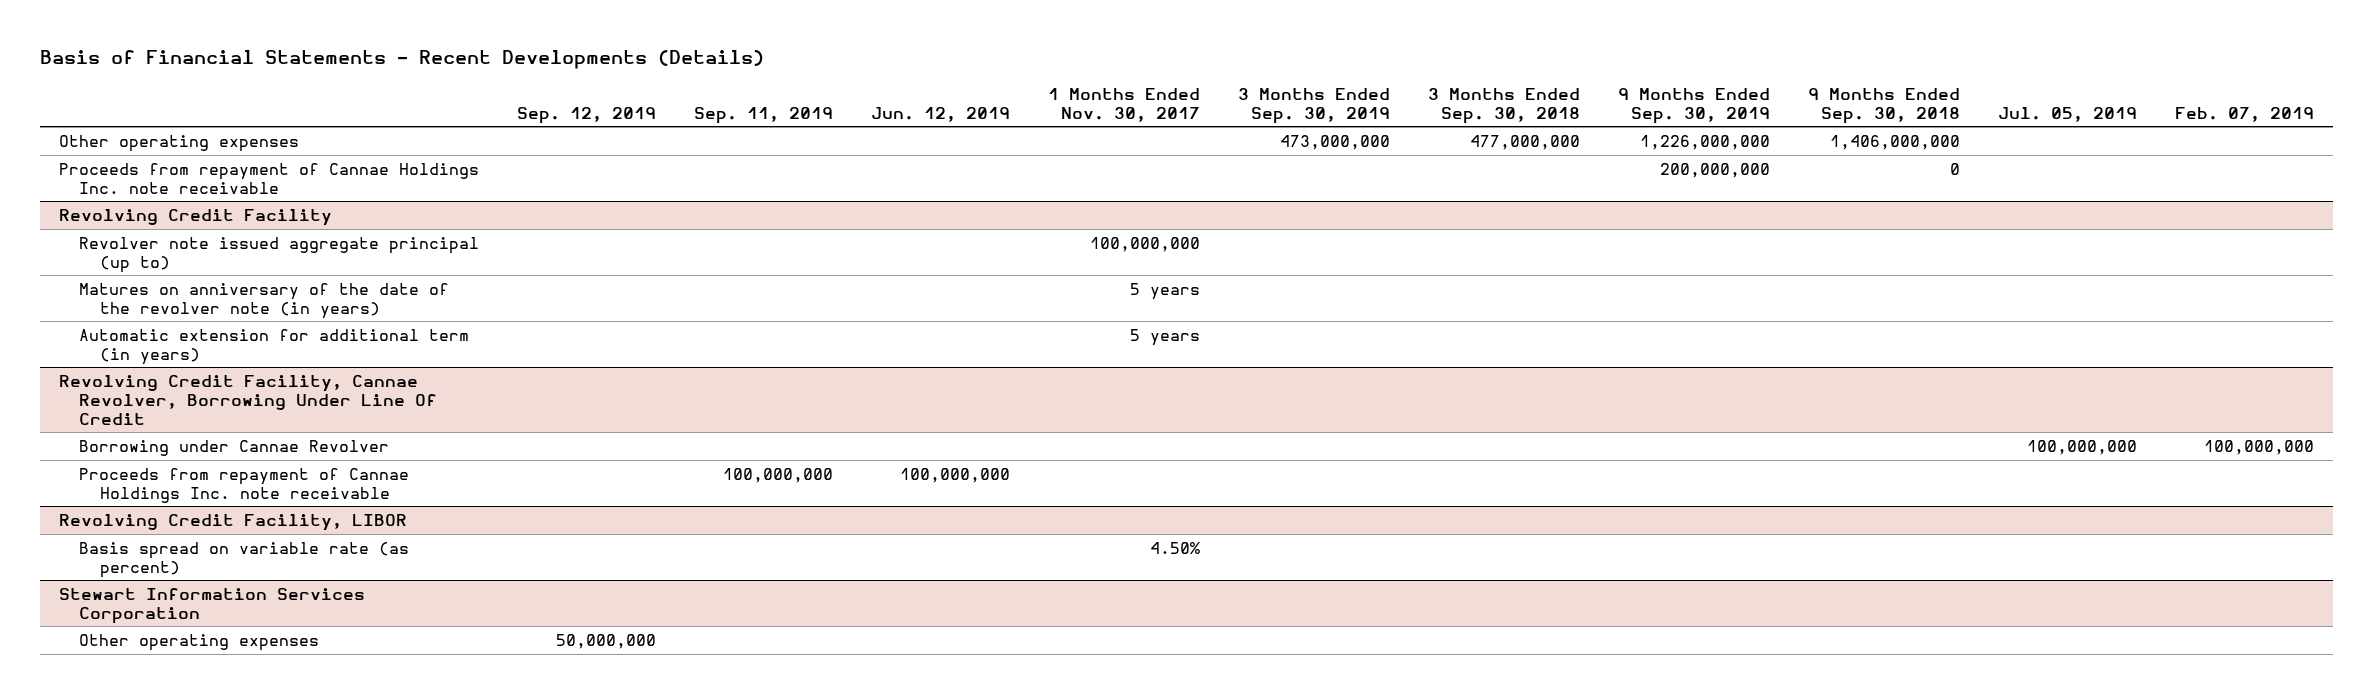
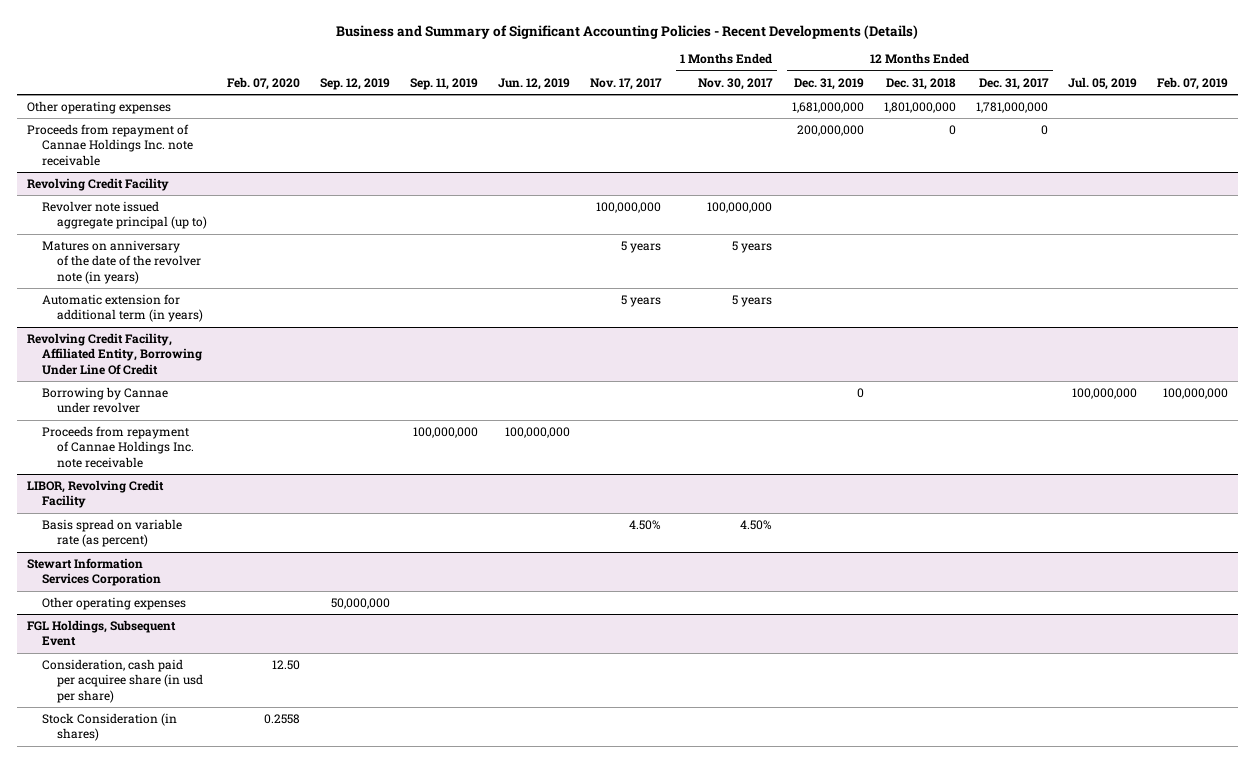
- Basis of Financial Statements - Recent Developments (Details)
+ Business and Summary of Significant Accounting Policies - Recent Developments (Details)
- | Sep. 12, 2019 | Sep. 11, 2019 | Jun. 12, 2019 | 1 Months Ended Nov. 30, 2017 | 3 Months Ended Sep. 30, 2019 | 3 Months Ended Sep. 30, 2018 | 9 Months Ended Sep. 30, 2019 | 9 Months Ended Sep. 30, 2018 | Jul. 05, 2019 | Feb. 07, 2019
+ | Feb. 07, 2020 | Sep. 12, 2019 | Sep. 11, 2019 | Jun. 12, 2019 | Nov. 17, 2017 | 1 Months Ended Nov. 30, 2017 | 12 Months Ended Dec. 31, 2019 | 12 Months Ended Dec. 31, 2018 | 12 Months Ended Dec. 31, 2017 | Jul. 05, 2019 | Feb. 07, 2019
- Revolving Credit Facility, Cannae Revolver, Borrowing Under Line Of Credit
- Borrowing under Cannae Revolver | | | | | | | | | 100,000,000 | 100,000,000
+ Revolving Credit Facility, Affiliated Entity, Borrowing Under Line Of Credit
+ Borrowing by Cannae under revolver | | | | | | | 0 | | | 100,000,000 | 100,000,000
- Revolving Credit Facility, LIBOR
+ LIBOR, Revolving Credit Facility
+ FGL Holdings, Subsequent Event
+ Consideration, cash paid per acquiree share (in usd per share) | 12.50 | | | | | | | | | |
+ Stock Consideration (in shares) | 0.2558 | | | | | | | | | |

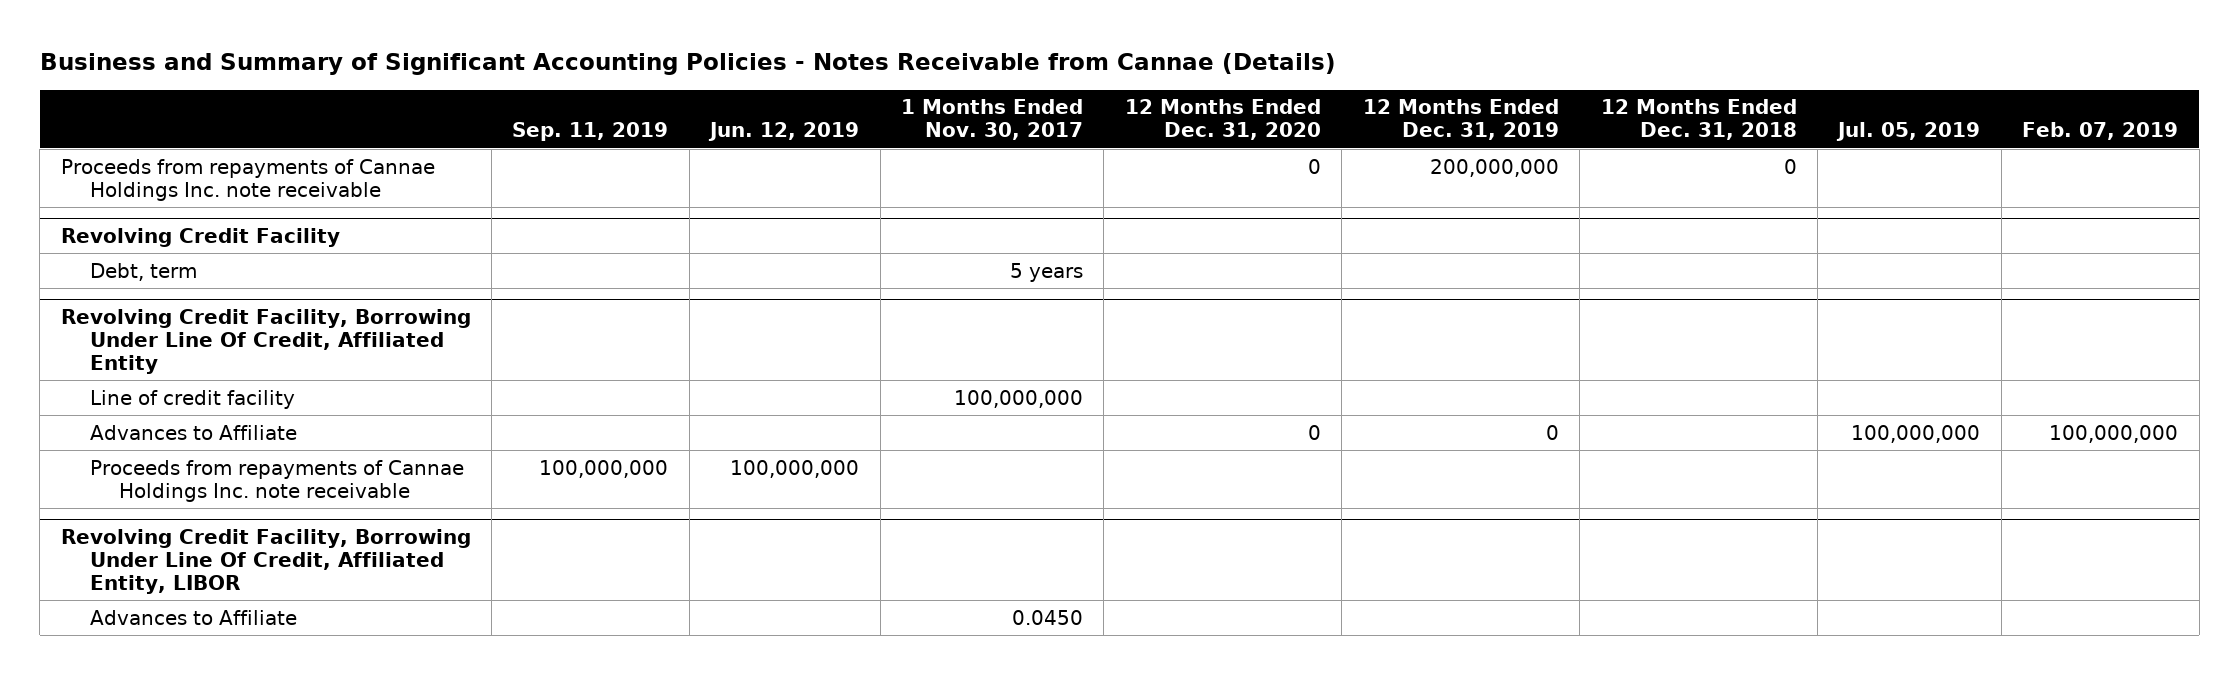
- Business and Summary of Significant Accounting Policies - Recent Developments (Details)
+ Business and Summary of Significant Accounting Policies - Notes Receivable from Cannae (Details)
- | Feb. 07, 2020 | Sep. 12, 2019 | Sep. 11, 2019 | Jun. 12, 2019 | Nov. 17, 2017 | 1 Months Ended Nov. 30, 2017 | 12 Months Ended Dec. 31, 2019 | 12 Months Ended Dec. 31, 2018 | 12 Months Ended Dec. 31, 2017 | Jul. 05, 2019 | Feb. 07, 2019
+ | Sep. 11, 2019 | Jun. 12, 2019 | 1 Months Ended Nov. 30, 2017 | 12 Months Ended Dec. 31, 2020 | 12 Months Ended Dec. 31, 2019 | 12 Months Ended Dec. 31, 2018 | Jul. 05, 2019 | Feb. 07, 2019
- Other operating expenses | | | | | | | 1,681,000,000 | 1,801,000,000 | 1,781,000,000 | |
- Proceeds from repayment of Cannae Holdings Inc. note receivable | | | | | | | 200,000,000 | 0 | 0 | |
+ Proceeds from repayments of Cannae Holdings Inc. note receivable | | | | 0 | 200,000,000 | 0 | |
@ Revolving Credit Facility
- Revolver note issued aggregate principal (up to) | | | | | 100,000,000 | 100,000,000 | | | | |
- Matures on anniversary of the date of the revolver note (in years) | | | | | 5 years | 5 years | | | | |
- Automatic extension for additional term (in years) | | | | | 5 years | 5 years | | | | |
- Revolving Credit Facility, Affiliated Entity, Borrowing Under Line Of Credit
- Borrowing by Cannae under revolver | | | | | | | 0 | | | 100,000,000 | 100,000,000
- Proceeds from repayment of Cannae Holdings Inc. note receivable | | | 100,000,000 | 100,000,000 | | | | | | |
- LIBOR, Revolving Credit Facility
- Basis spread on variable rate (as percent) | | | | | 4.50% | 4.50% | | | | |
- Stewart Information Services Corporation
- Other operating expenses | | 50,000,000 | | | | | | | | |
- FGL Holdings, Subsequent Event
- Consideration, cash paid per acquiree share (in usd per share) | 12.50 | | | | | | | | | |
- Stock Consideration (in shares) | 0.2558 | | | | | | | | | |
@ Revolving Credit Facility
+ Debt, term | | | 5 years | | | | |
+ Revolving Credit Facility, Borrowing Under Line Of Credit, Affiliated Entity
+ Line of credit facility | | | 100,000,000 | | | | |
+ Advances to Affiliate | | | | 0 | 0 | | 100,000,000 | 100,000,000
+ Proceeds from repayments of Cannae Holdings Inc. note receivable | 100,000,000 | 100,000,000 | | | | | |
+ Revolving Credit Facility, Borrowing Under Line Of Credit, Affiliated Entity, LIBOR
+ Advances to Affiliate | | | 0.0450 | | | | |

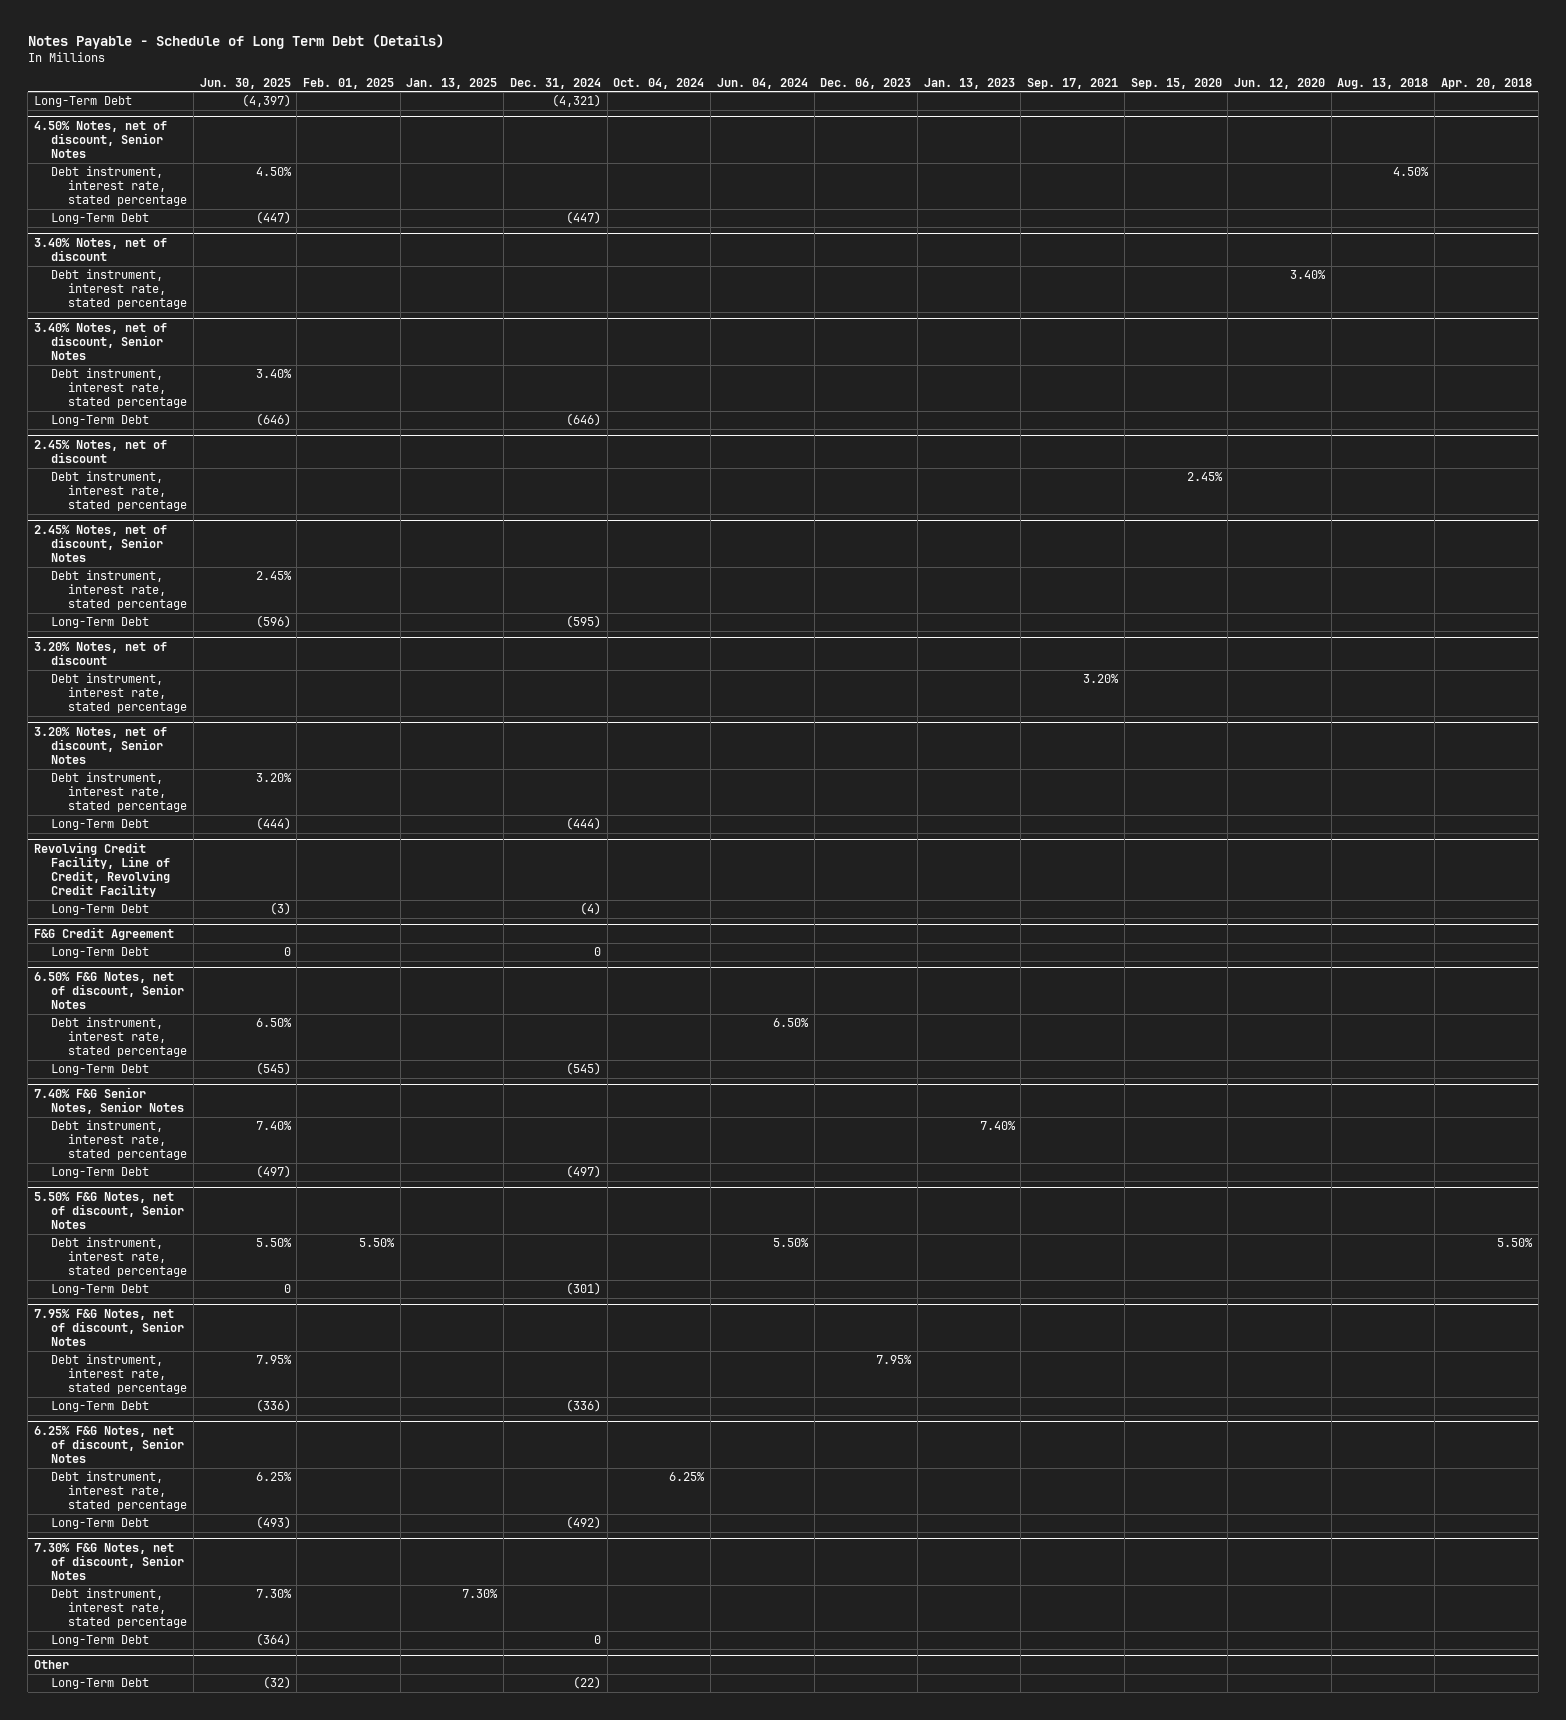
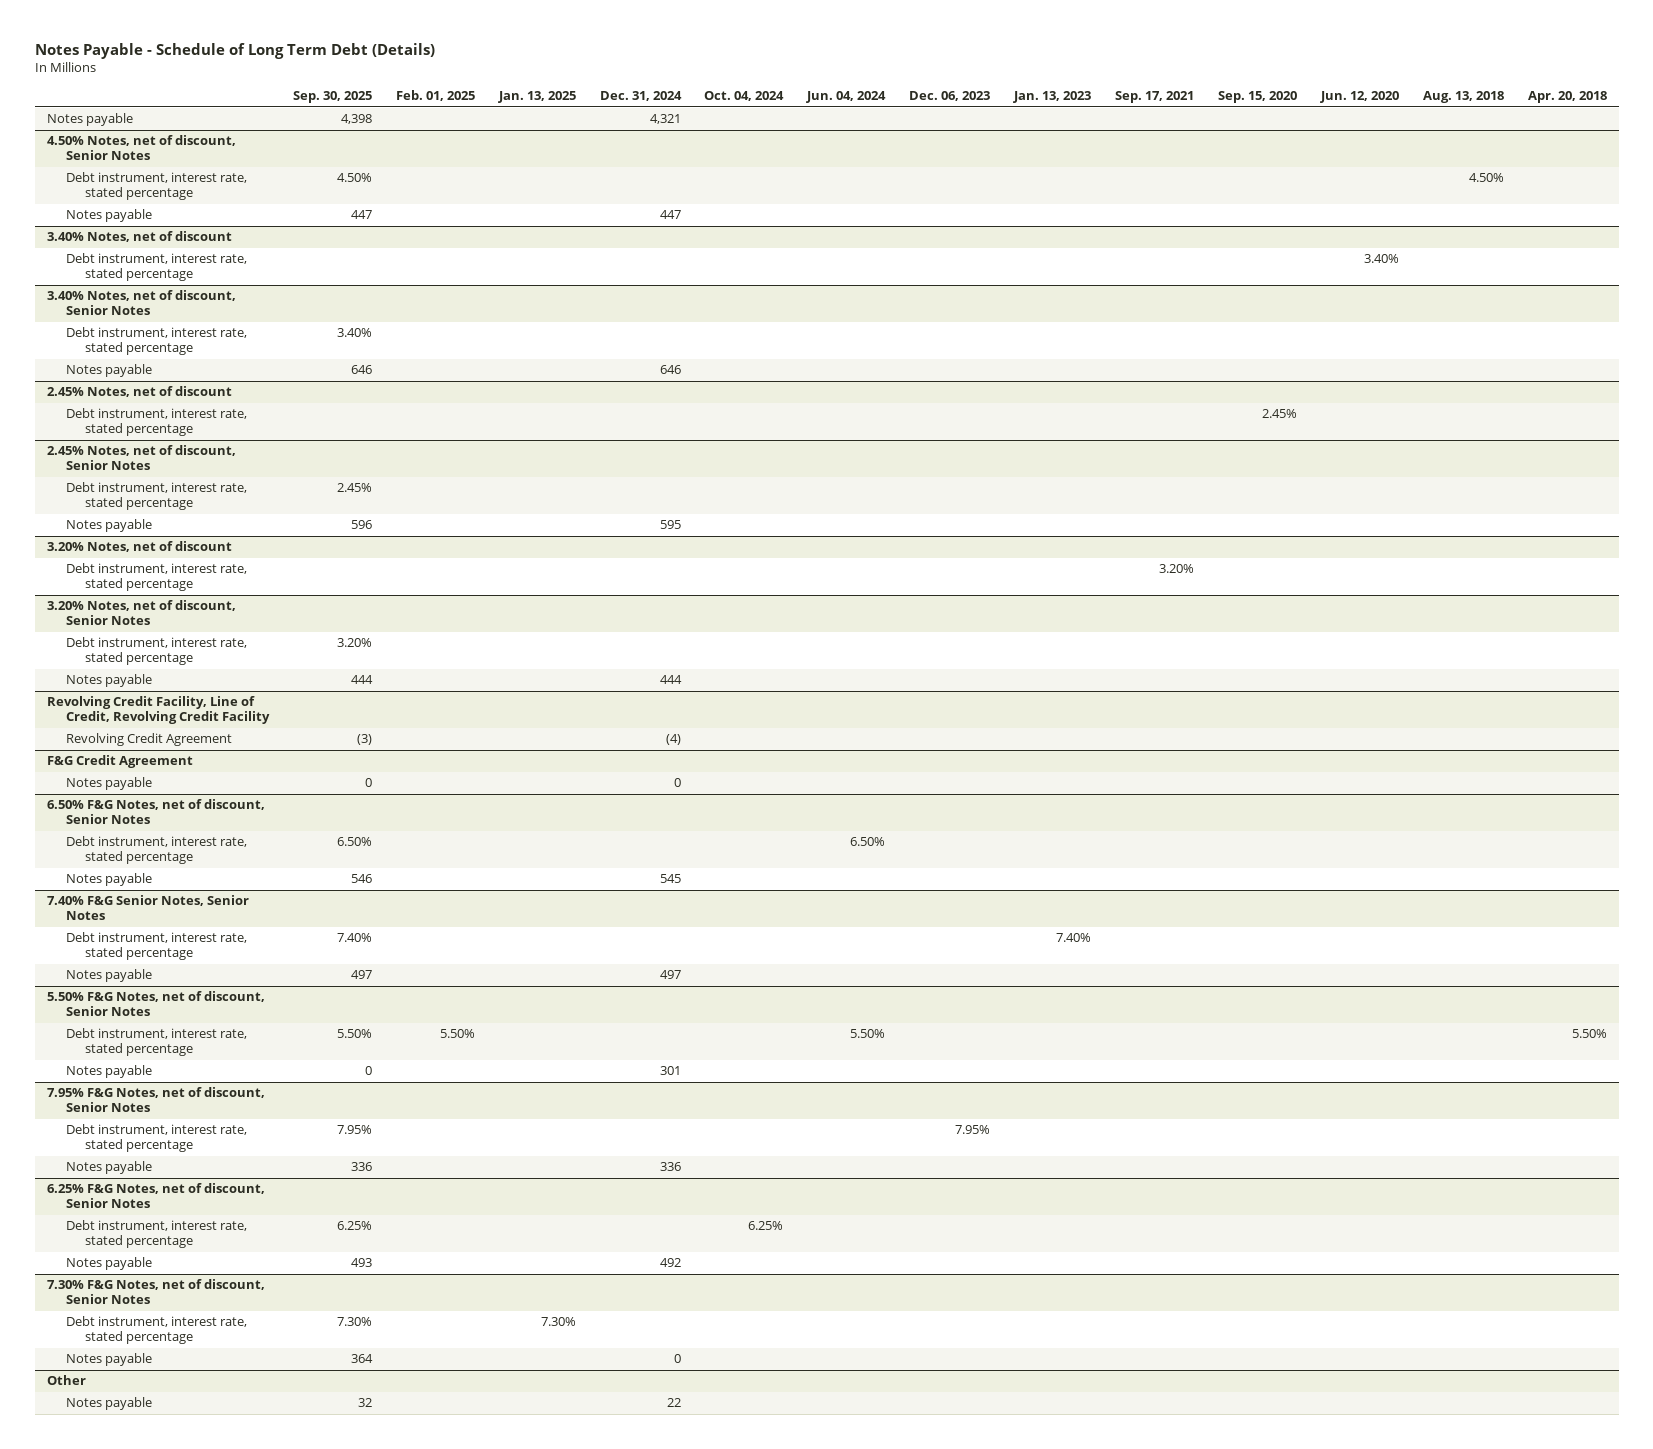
- | Jun. 30, 2025 | Feb. 01, 2025 | Jan. 13, 2025 | Dec. 31, 2024 | Oct. 04, 2024 | Jun. 04, 2024 | Dec. 06, 2023 | Jan. 13, 2023 | Sep. 17, 2021 | Sep. 15, 2020 | Jun. 12, 2020 | Aug. 13, 2018 | Apr. 20, 2018
+ | Sep. 30, 2025 | Feb. 01, 2025 | Jan. 13, 2025 | Dec. 31, 2024 | Oct. 04, 2024 | Jun. 04, 2024 | Dec. 06, 2023 | Jan. 13, 2023 | Sep. 17, 2021 | Sep. 15, 2020 | Jun. 12, 2020 | Aug. 13, 2018 | Apr. 20, 2018
- Long-Term Debt | (4,397) | | | (4,321) | | | | | | | | |
+ Notes payable | 4,398 | | | 4,321 | | | | | | | | |
@ 4.50% Notes, net of discount, Senior Notes
- Long-Term Debt | (447) | | | (447) | | | | | | | | |
+ Notes payable | 447 | | | 447 | | | | | | | | |
@ 3.40% Notes, net of discount, Senior Notes
- Long-Term Debt | (646) | | | (646) | | | | | | | | |
+ Notes payable | 646 | | | 646 | | | | | | | | |
@ 2.45% Notes, net of discount, Senior Notes
- Long-Term Debt | (596) | | | (595) | | | | | | | | |
+ Notes payable | 596 | | | 595 | | | | | | | | |
@ 3.20% Notes, net of discount, Senior Notes
- Long-Term Debt | (444) | | | (444) | | | | | | | | |
+ Notes payable | 444 | | | 444 | | | | | | | | |
@ Revolving Credit Facility, Line of Credit, Revolving Credit Facility
- Long-Term Debt | (3) | | | (4) | | | | | | | | |
+ Revolving Credit Agreement | (3) | | | (4) | | | | | | | | |
@ F&G Credit Agreement
- Long-Term Debt | 0 | | | 0 | | | | | | | | |
+ Notes payable | 0 | | | 0 | | | | | | | | |
@ 6.50% F&G Notes, net of discount, Senior Notes
- Long-Term Debt | (545) | | | (545) | | | | | | | | |
+ Notes payable | 546 | | | 545 | | | | | | | | |
@ 7.40% F&G Senior Notes, Senior Notes
- Long-Term Debt | (497) | | | (497) | | | | | | | | |
+ Notes payable | 497 | | | 497 | | | | | | | | |
@ 5.50% F&G Notes, net of discount, Senior Notes
- Long-Term Debt | 0 | | | (301) | | | | | | | | |
+ Notes payable | 0 | | | 301 | | | | | | | | |
@ 7.95% F&G Notes, net of discount, Senior Notes
- Long-Term Debt | (336) | | | (336) | | | | | | | | |
+ Notes payable | 336 | | | 336 | | | | | | | | |
@ 6.25% F&G Notes, net of discount, Senior Notes
- Long-Term Debt | (493) | | | (492) | | | | | | | | |
+ Notes payable | 493 | | | 492 | | | | | | | | |
@ 7.30% F&G Notes, net of discount, Senior Notes
- Long-Term Debt | (364) | | | 0 | | | | | | | | |
+ Notes payable | 364 | | | 0 | | | | | | | | |
@ Other
- Long-Term Debt | (32) | | | (22) | | | | | | | | |
+ Notes payable | 32 | | | 22 | | | | | | | | |

